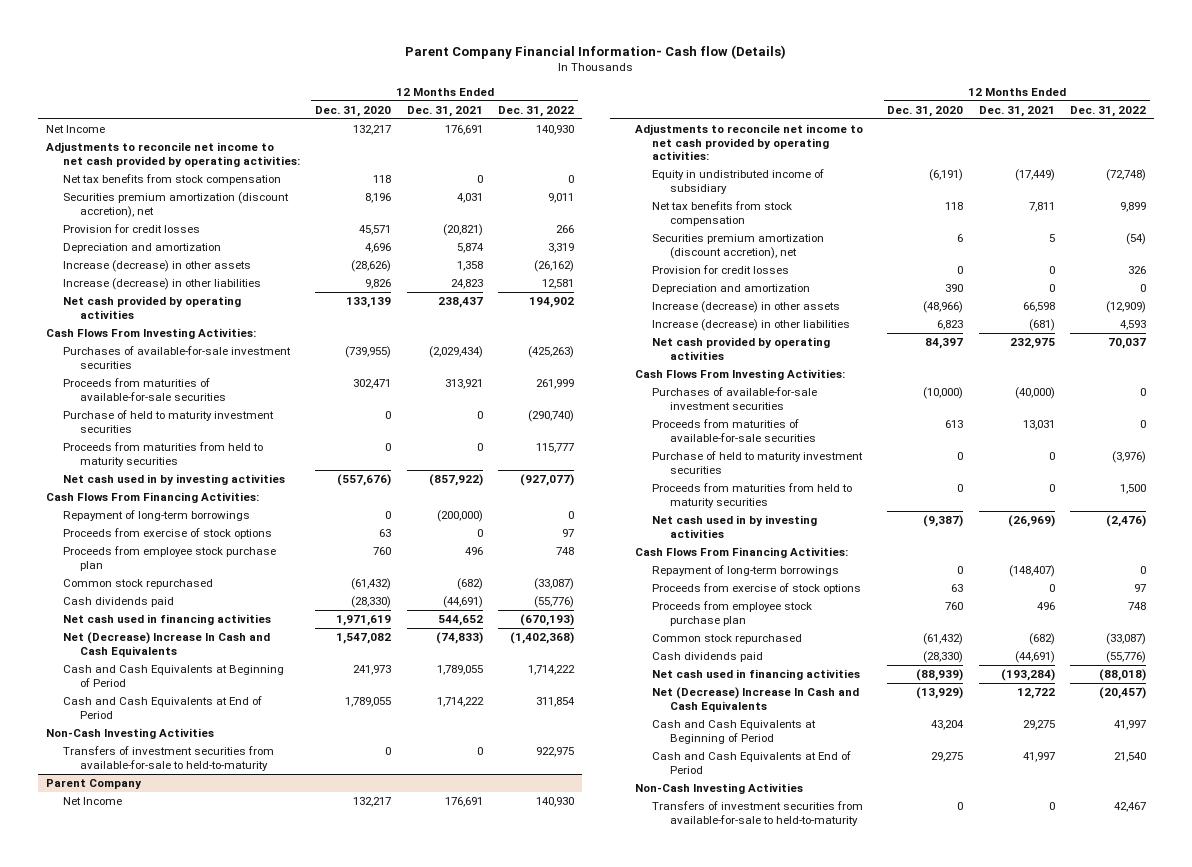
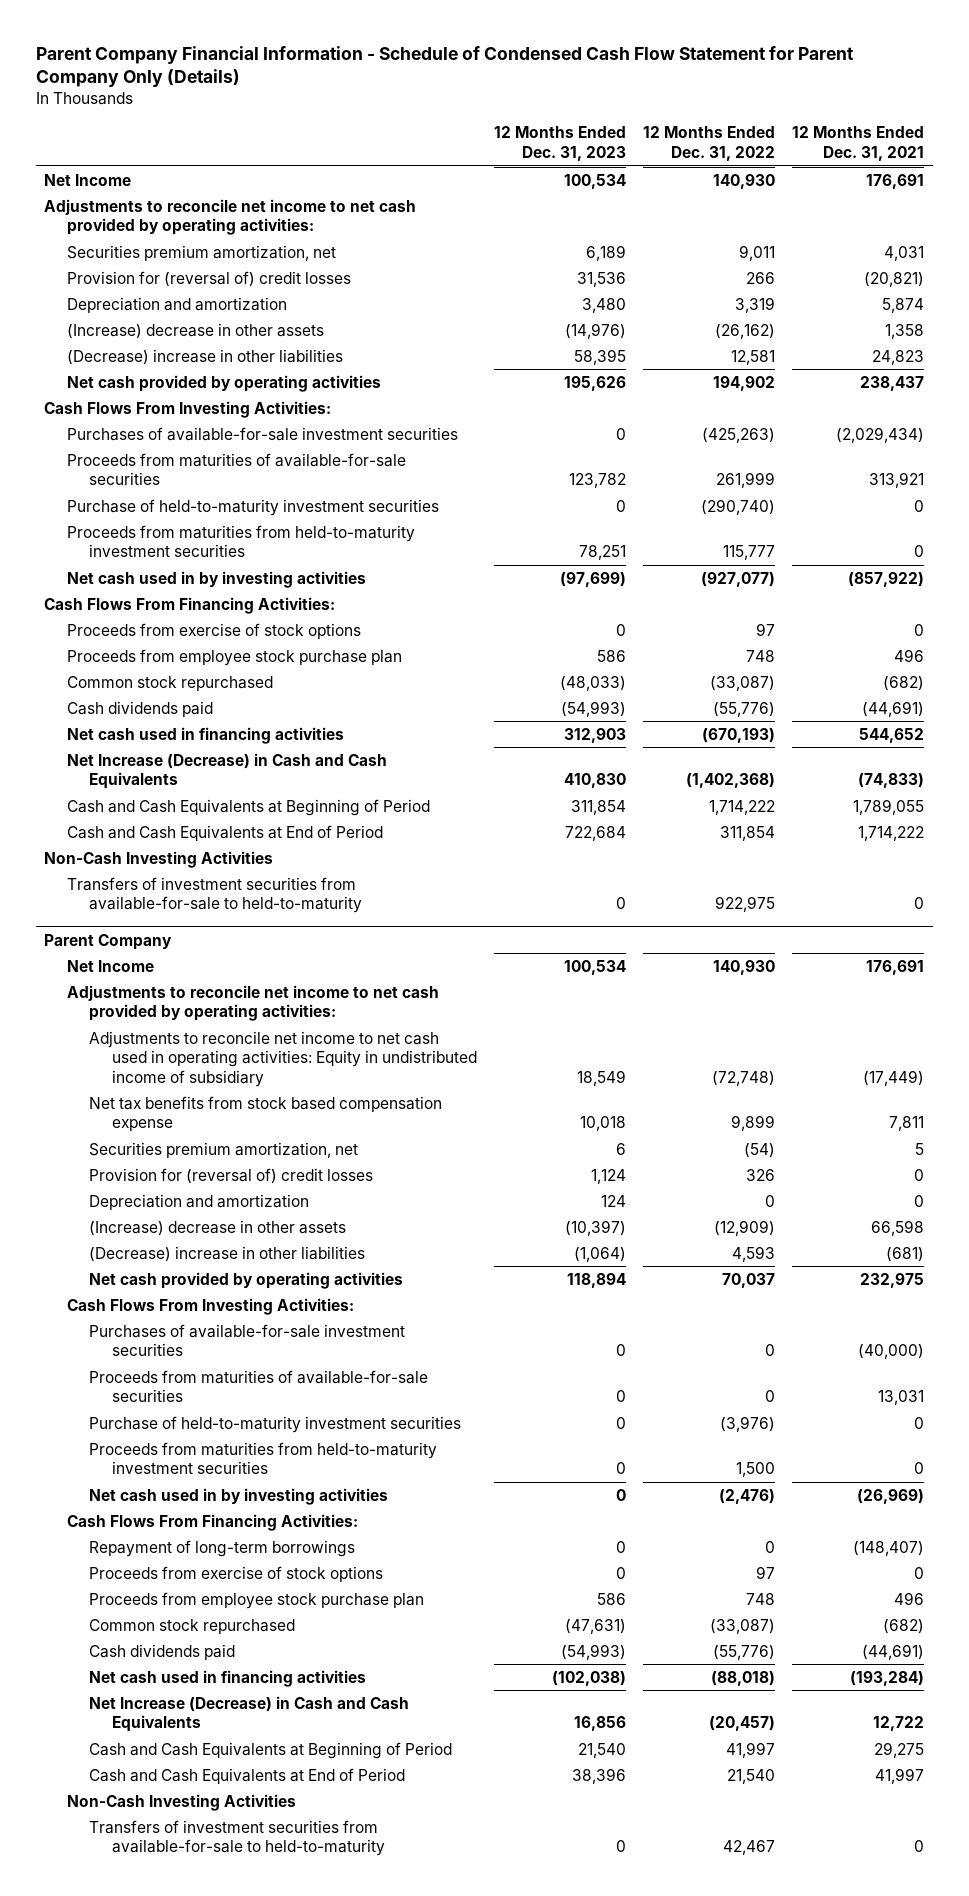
- Parent Company Financial Information- Cash flow (Details)
+ Parent Company Financial Information - Schedule of Condensed Cash Flow Statement for Parent Company Only (Details)
- | 12 Months Ended Dec. 31, 2020 | 12 Months Ended Dec. 31, 2021 | 12 Months Ended Dec. 31, 2022
+ | 12 Months Ended Dec. 31, 2023 | 12 Months Ended Dec. 31, 2022 | 12 Months Ended Dec. 31, 2021
- Net tax benefits from stock compensation | 118 | 0 | 0
- Securities premium amortization (discount accretion), net | 8,196 | 4,031 | 9,011
- Provision for credit losses | 45,571 | (20,821) | 266
+ Securities premium amortization, net | 6,189 | 9,011 | 4,031
+ Provision for (reversal of) credit losses | 31,536 | 266 | (20,821)
- Increase (decrease) in other assets | (28,626) | 1,358 | (26,162)
- Increase (decrease) in other liabilities | 9,826 | 24,823 | 12,581
+ (Increase) decrease in other assets | (14,976) | (26,162) | 1,358
+ (Decrease) increase in other liabilities | 58,395 | 12,581 | 24,823
- Purchase of held to maturity investment securities | 0 | 0 | (290,740)
- Proceeds from maturities from held to maturity securities | 0 | 0 | 115,777
+ Purchase of held-to-maturity investment securities | 0 | (290,740) | 0
+ Proceeds from maturities from held-to-maturity investment securities | 78,251 | 115,777 | 0
- Repayment of long-term borrowings | 0 | (200,000) | 0
- Net (Decrease) Increase In Cash and Cash Equivalents | 1,547,082 | (74,833) | (1,402,368)
+ Net Increase (Decrease) in Cash and Cash Equivalents | 410,830 | (1,402,368) | (74,833)
@ Parent Company
- Equity in undistributed income of subsidiary | (6,191) | (17,449) | (72,748)
- Net tax benefits from stock compensation | 118 | 7,811 | 9,899
- Securities premium amortization (discount accretion), net | 6 | 5 | (54)
- Provision for credit losses | 0 | 0 | 326
+ Adjustments to reconcile net income to net cash used in operating activities: Equity in undistributed income of subsidiary | 18,549 | (72,748) | (17,449)
+ Net tax benefits from stock based compensation expense | 10,018 | 9,899 | 7,811
+ Securities premium amortization, net | 6 | (54) | 5
+ Provision for (reversal of) credit losses | 1,124 | 326 | 0
- Increase (decrease) in other assets | (48,966) | 66,598 | (12,909)
- Increase (decrease) in other liabilities | 6,823 | (681) | 4,593
+ (Increase) decrease in other assets | (10,397) | (12,909) | 66,598
+ (Decrease) increase in other liabilities | (1,064) | 4,593 | (681)
- Purchase of held to maturity investment securities | 0 | 0 | (3,976)
- Proceeds from maturities from held to maturity securities | 0 | 0 | 1,500
+ Purchase of held-to-maturity investment securities | 0 | (3,976) | 0
+ Proceeds from maturities from held-to-maturity investment securities | 0 | 1,500 | 0
- Net (Decrease) Increase In Cash and Cash Equivalents | (13,929) | 12,722 | (20,457)
+ Net Increase (Decrease) in Cash and Cash Equivalents | 16,856 | (20,457) | 12,722

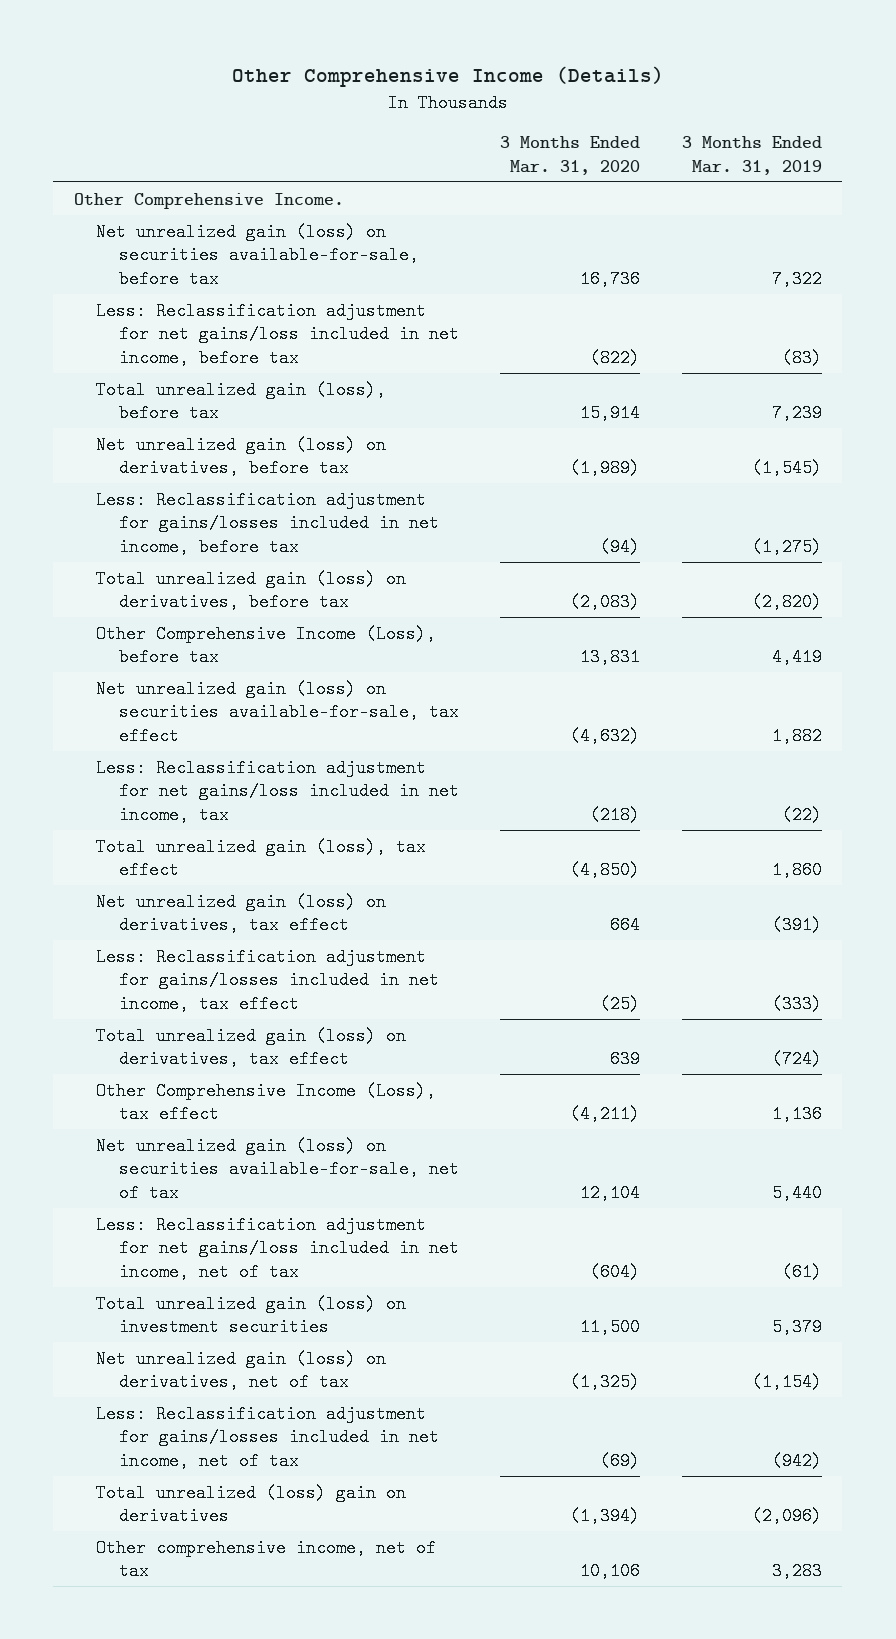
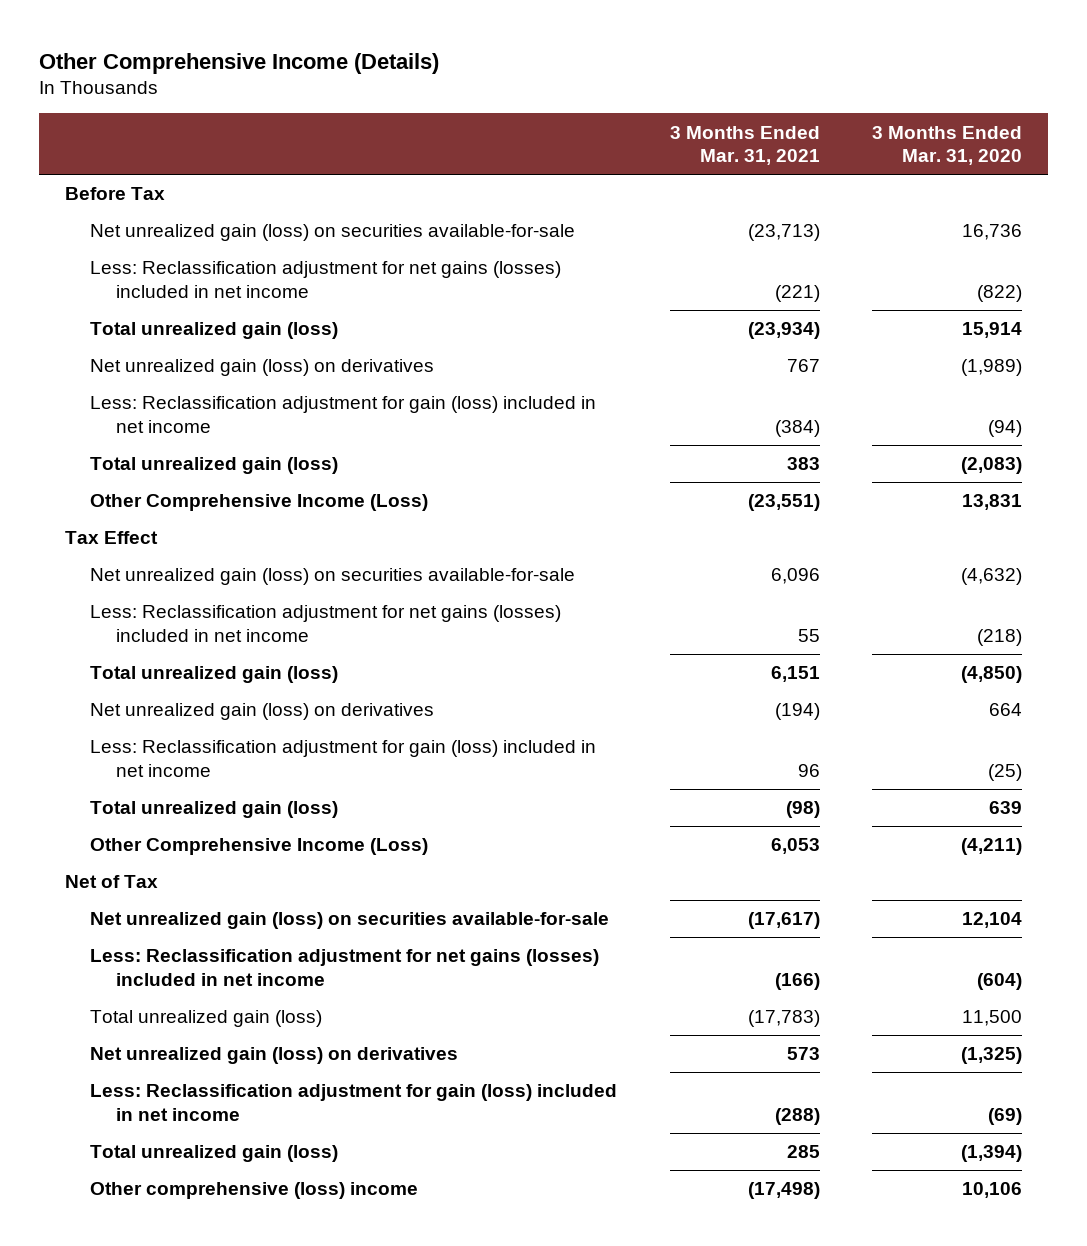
- | 3 Months Ended Mar. 31, 2020 | 3 Months Ended Mar. 31, 2019
+ | 3 Months Ended Mar. 31, 2021 | 3 Months Ended Mar. 31, 2020
- Other Comprehensive Income.
- Net unrealized gain (loss) on securities available-for-sale, before tax | 16,736 | 7,322
- Less: Reclassification adjustment for net gains/loss included in net income, before tax | (822) | (83)
- Total unrealized gain (loss), before tax | 15,914 | 7,239
- Net unrealized gain (loss) on derivatives, before tax | (1,989) | (1,545)
- Less: Reclassification adjustment for gains/losses included in net income, before tax | (94) | (1,275)
- Total unrealized gain (loss) on derivatives, before tax | (2,083) | (2,820)
- Other Comprehensive Income (Loss), before tax | 13,831 | 4,419
- Net unrealized gain (loss) on securities available-for-sale, tax effect | (4,632) | 1,882
- Less: Reclassification adjustment for net gains/loss included in net income, tax | (218) | (22)
- Total unrealized gain (loss), tax effect | (4,850) | 1,860
- Net unrealized gain (loss) on derivatives, tax effect | 664 | (391)
- Less: Reclassification adjustment for gains/losses included in net income, tax effect | (25) | (333)
- Total unrealized gain (loss) on derivatives, tax effect | 639 | (724)
- Other Comprehensive Income (Loss), tax effect | (4,211) | 1,136
- Net unrealized gain (loss) on securities available-for-sale, net of tax | 12,104 | 5,440
- Less: Reclassification adjustment for net gains/loss included in net income, net of tax | (604) | (61)
- Total unrealized gain (loss) on investment securities | 11,500 | 5,379
- Net unrealized gain (loss) on derivatives, net of tax | (1,325) | (1,154)
- Less: Reclassification adjustment for gains/losses included in net income, net of tax | (69) | (942)
- Total unrealized (loss) gain on derivatives | (1,394) | (2,096)
- Other comprehensive income, net of tax | 10,106 | 3,283
+ Before Tax
+ Net unrealized gain (loss) on securities available-for-sale | (23,713) | 16,736
+ Less: Reclassification adjustment for net gains (losses) included in net income | (221) | (822)
+ Total unrealized gain (loss) | (23,934) | 15,914
+ Net unrealized gain (loss) on derivatives | 767 | (1,989)
+ Less: Reclassification adjustment for gain (loss) included in net income | (384) | (94)
+ Total unrealized gain (loss) | 383 | (2,083)
+ Other Comprehensive Income (Loss) | (23,551) | 13,831
+ Tax Effect
+ Net unrealized gain (loss) on securities available-for-sale | 6,096 | (4,632)
+ Less: Reclassification adjustment for net gains (losses) included in net income | 55 | (218)
+ Total unrealized gain (loss) | 6,151 | (4,850)
+ Net unrealized gain (loss) on derivatives | (194) | 664
+ Less: Reclassification adjustment for gain (loss) included in net income | 96 | (25)
+ Total unrealized gain (loss) | (98) | 639
+ Other Comprehensive Income (Loss) | 6,053 | (4,211)
+ Net of Tax
+ Net unrealized gain (loss) on securities available-for-sale | (17,617) | 12,104
+ Less: Reclassification adjustment for net gains (losses) included in net income | (166) | (604)
+ Total unrealized gain (loss) | (17,783) | 11,500
+ Net unrealized gain (loss) on derivatives | 573 | (1,325)
+ Less: Reclassification adjustment for gain (loss) included in net income | (288) | (69)
+ Total unrealized gain (loss) | 285 | (1,394)
+ Other comprehensive (loss) income | (17,498) | 10,106

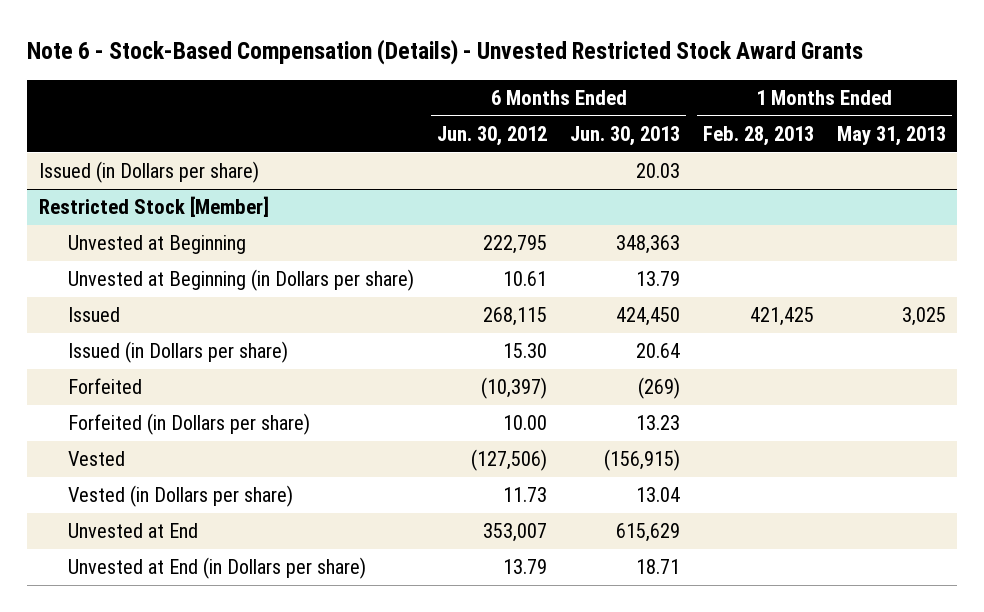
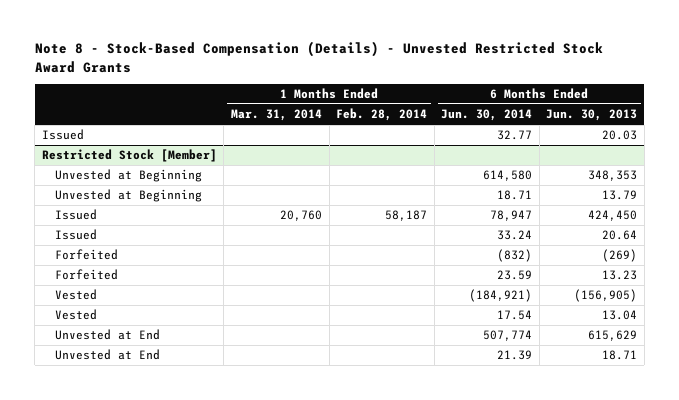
- Note 6 - Stock-Based Compensation (Details) - Unvested Restricted Stock Award Grants
+ Note 8 - Stock-Based Compensation (Details) - Unvested Restricted Stock Award Grants
- | 6 Months Ended Jun. 30, 2012 | 6 Months Ended Jun. 30, 2013 | 1 Months Ended Feb. 28, 2013 | 1 Months Ended May 31, 2013
+ | 1 Months Ended Mar. 31, 2014 | 1 Months Ended Feb. 28, 2014 | 6 Months Ended Jun. 30, 2014 | 6 Months Ended Jun. 30, 2013
- Issued (in Dollars per share) | | 20.03 | |
+ Issued | | | 32.77 | 20.03
@ Restricted Stock [Member]
- Unvested at Beginning | 222,795 | 348,363 | |
- Unvested at Beginning (in Dollars per share) | 10.61 | 13.79 | |
+ Unvested at Beginning | | | 614,580 | 348,353
+ Unvested at Beginning | | | 18.71 | 13.79
- Issued (in Dollars per share) | 15.30 | 20.64 | |
+ Issued | | | 33.24 | 20.64
- Forfeited (in Dollars per share) | 10.00 | 13.23 | |
- Vested | (127,506) | (156,915) | |
- Vested (in Dollars per share) | 11.73 | 13.04 | |
+ Forfeited | | | 23.59 | 13.23
+ Vested | | | (184,921) | (156,905)
+ Vested | | | 17.54 | 13.04
- Unvested at End (in Dollars per share) | 13.79 | 18.71 | |
+ Unvested at End | | | 21.39 | 18.71

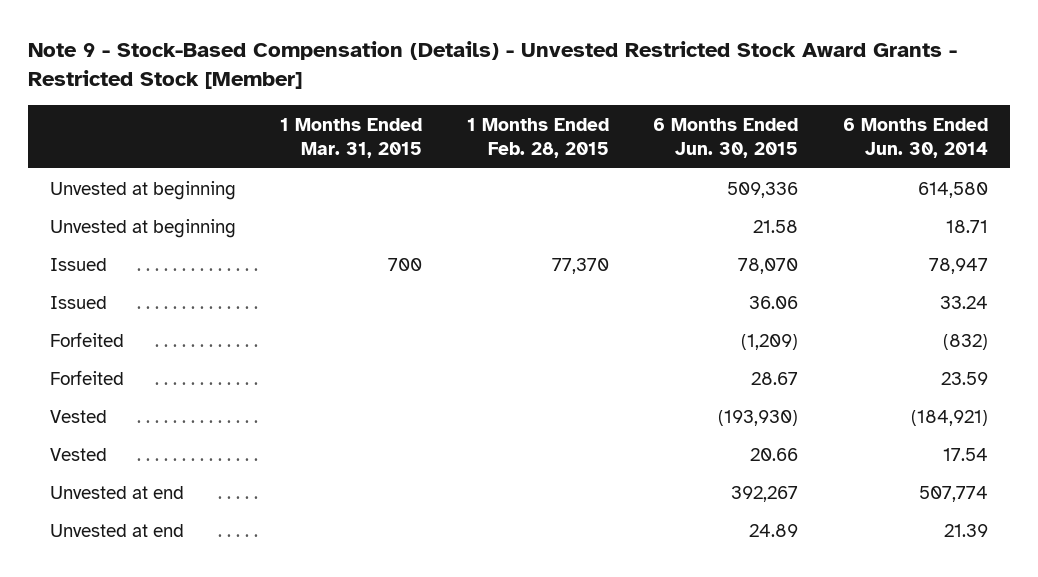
- Note 8 - Stock-Based Compensation (Details) - Unvested Restricted Stock Award Grants
+ Note 9 - Stock-Based Compensation (Details) - Unvested Restricted Stock Award Grants - Restricted Stock [Member]
- | 1 Months Ended Mar. 31, 2014 | 1 Months Ended Feb. 28, 2014 | 6 Months Ended Jun. 30, 2014 | 6 Months Ended Jun. 30, 2013
+ | 1 Months Ended Mar. 31, 2015 | 1 Months Ended Feb. 28, 2015 | 6 Months Ended Jun. 30, 2015 | 6 Months Ended Jun. 30, 2014
- Issued | | | 32.77 | 20.03
- Restricted Stock [Member]
- Unvested at Beginning | | | 614,580 | 348,353
- Unvested at Beginning | | | 18.71 | 13.79
+ Unvested at beginning | | | 509,336 | 614,580
+ Unvested at beginning | | | 21.58 | 18.71
- Unvested at End | | | 507,774 | 615,629
- Unvested at End | | | 21.39 | 18.71
+ Unvested at end | | | 392,267 | 507,774
+ Unvested at end | | | 24.89 | 21.39

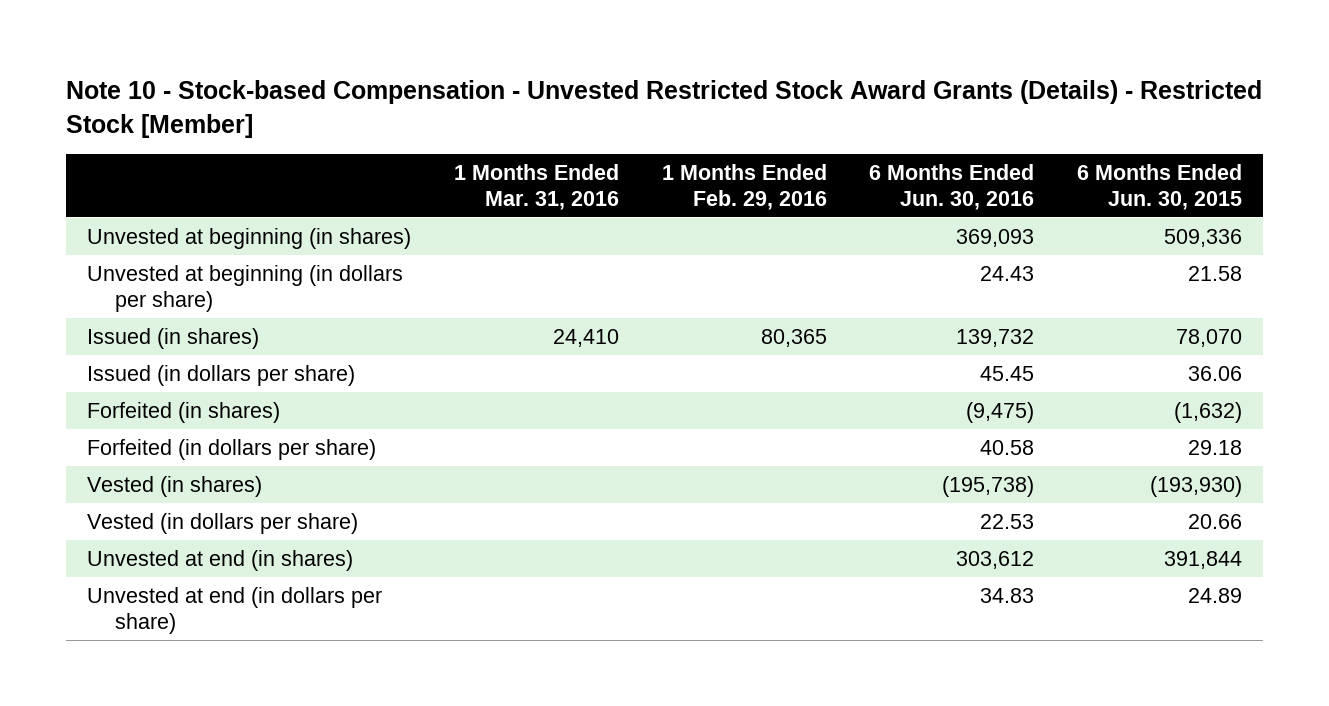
- Note 9 - Stock-Based Compensation (Details) - Unvested Restricted Stock Award Grants - Restricted Stock [Member]
+ Note 10 - Stock-based Compensation - Unvested Restricted Stock Award Grants (Details) - Restricted Stock [Member]
- | 1 Months Ended Mar. 31, 2015 | 1 Months Ended Feb. 28, 2015 | 6 Months Ended Jun. 30, 2015 | 6 Months Ended Jun. 30, 2014
+ | 1 Months Ended Mar. 31, 2016 | 1 Months Ended Feb. 29, 2016 | 6 Months Ended Jun. 30, 2016 | 6 Months Ended Jun. 30, 2015
- Unvested at beginning | | | 509,336 | 614,580
- Unvested at beginning | | | 21.58 | 18.71
- Issued | 700 | 77,370 | 78,070 | 78,947
- Issued | | | 36.06 | 33.24
- Forfeited | | | (1,209) | (832)
- Forfeited | | | 28.67 | 23.59
- Vested | | | (193,930) | (184,921)
- Vested | | | 20.66 | 17.54
- Unvested at end | | | 392,267 | 507,774
- Unvested at end | | | 24.89 | 21.39
+ Unvested at beginning (in shares) | | | 369,093 | 509,336
+ Unvested at beginning (in dollars per share) | | | 24.43 | 21.58
+ Issued (in shares) | 24,410 | 80,365 | 139,732 | 78,070
+ Issued (in dollars per share) | | | 45.45 | 36.06
+ Forfeited (in shares) | | | (9,475) | (1,632)
+ Forfeited (in dollars per share) | | | 40.58 | 29.18
+ Vested (in shares) | | | (195,738) | (193,930)
+ Vested (in dollars per share) | | | 22.53 | 20.66
+ Unvested at end (in shares) | | | 303,612 | 391,844
+ Unvested at end (in dollars per share) | | | 34.83 | 24.89

